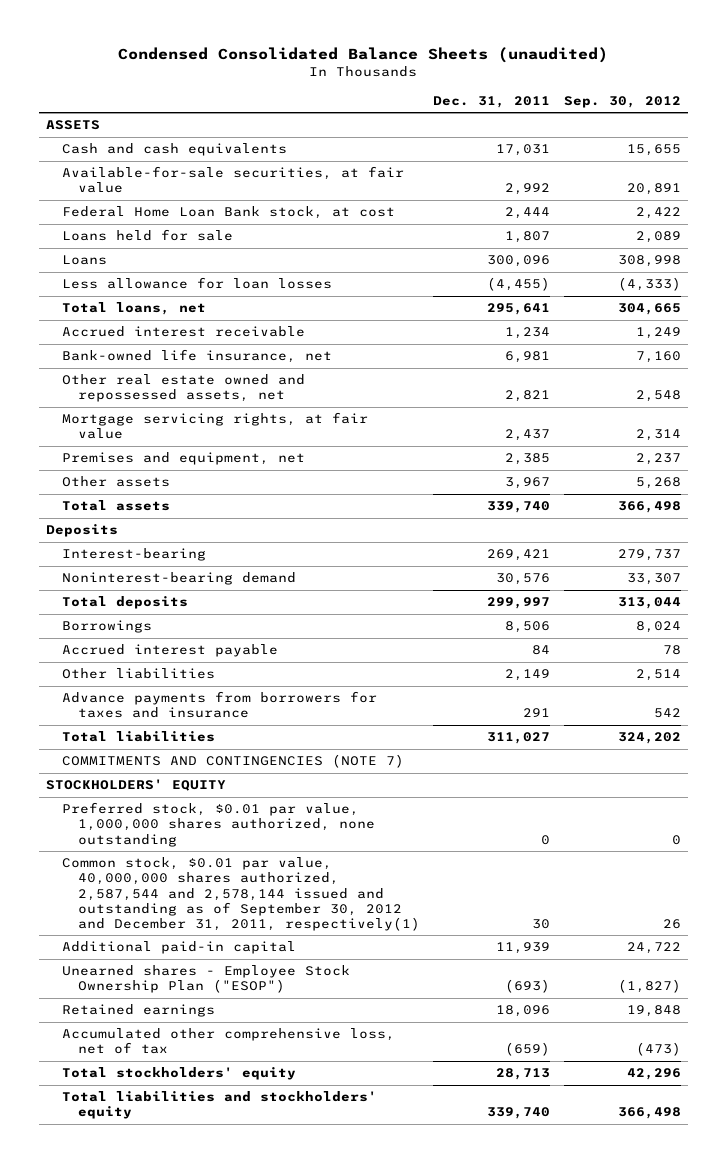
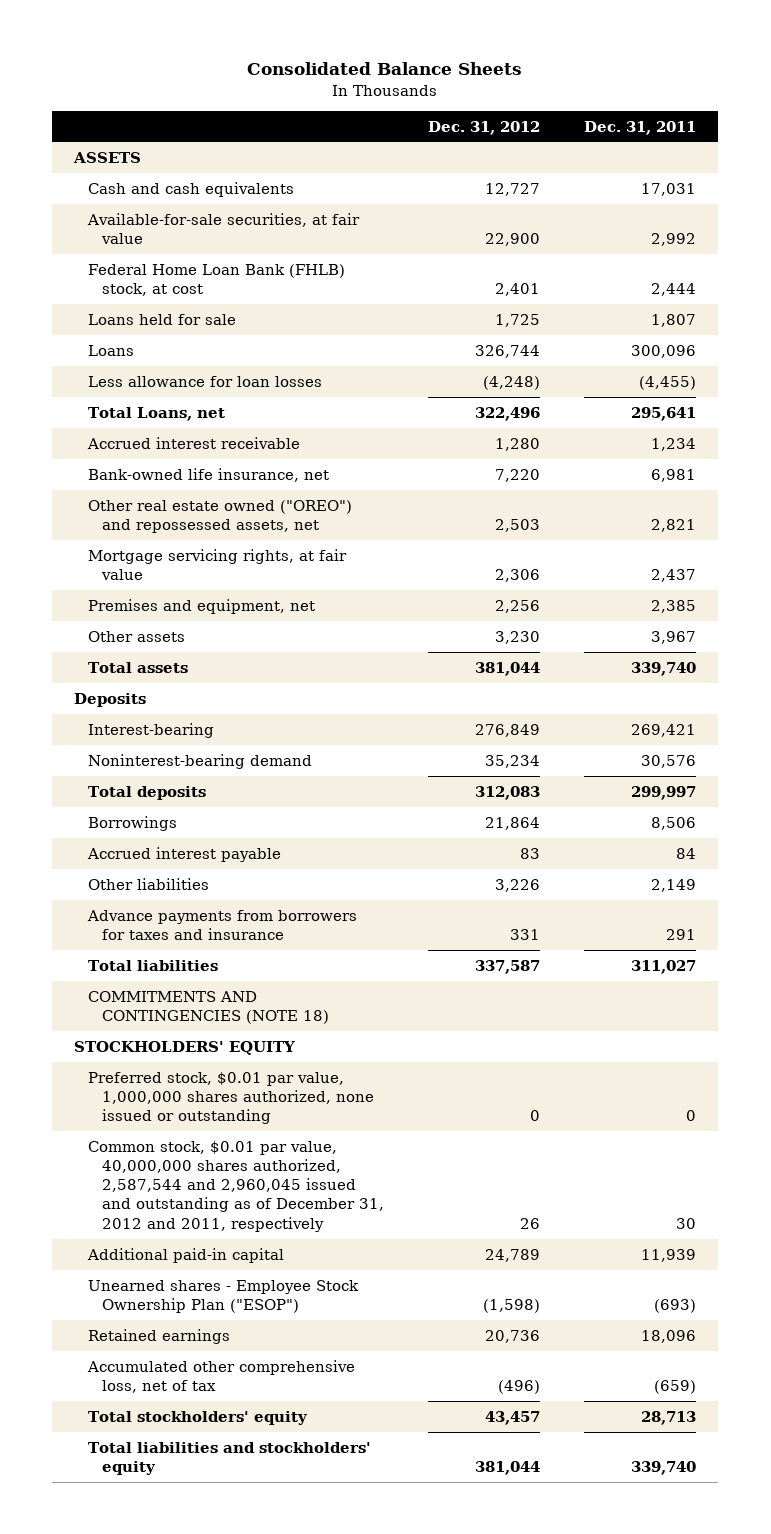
- Condensed Consolidated Balance Sheets (unaudited)
+ Consolidated Balance Sheets
- | Dec. 31, 2011 | Sep. 30, 2012
+ | Dec. 31, 2012 | Dec. 31, 2011
- Federal Home Loan Bank stock, at cost | 2,444 | 2,422
+ Federal Home Loan Bank (FHLB) stock, at cost | 2,401 | 2,444
- Total loans, net | 295,641 | 304,665
+ Total Loans, net | 322,496 | 295,641
- Other real estate owned and repossessed assets, net | 2,821 | 2,548
+ Other real estate owned ("OREO") and repossessed assets, net | 2,503 | 2,821
- COMMITMENTS AND CONTINGENCIES (NOTE 7)
+ COMMITMENTS AND CONTINGENCIES (NOTE 18)
- Preferred stock, $0.01 par value, 1,000,000 shares authorized, none outstanding | 0 | 0
- Common stock, $0.01 par value, 40,000,000 shares authorized, 2,587,544 and 2,578,144 issued and outstanding as of September 30, 2012 and December 31, 2011, respectively(1) | 30 | 26
+ Preferred stock, $0.01 par value, 1,000,000 shares authorized, none issued or outstanding | 0 | 0
+ Common stock, $0.01 par value, 40,000,000 shares authorized, 2,587,544 and 2,960,045 issued and outstanding as of December 31, 2012 and 2011, respectively | 26 | 30

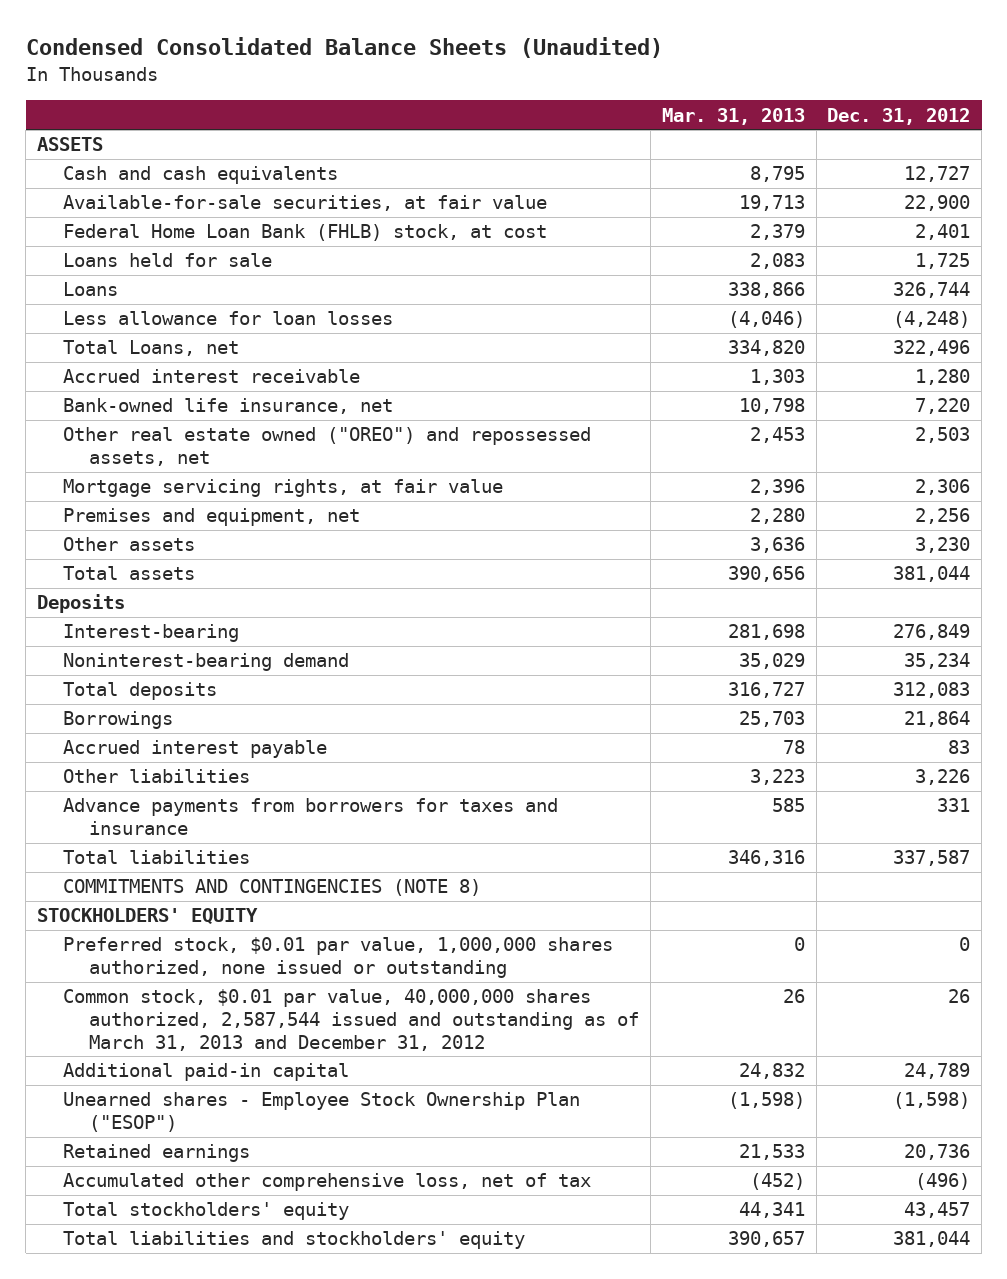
- Consolidated Balance Sheets
+ Condensed Consolidated Balance Sheets (Unaudited)
- | Dec. 31, 2012 | Dec. 31, 2011
+ | Mar. 31, 2013 | Dec. 31, 2012
- COMMITMENTS AND CONTINGENCIES (NOTE 18)
+ COMMITMENTS AND CONTINGENCIES (NOTE 8)
- Common stock, $0.01 par value, 40,000,000 shares authorized, 2,587,544 and 2,960,045 issued and outstanding as of December 31, 2012 and 2011, respectively | 26 | 30
+ Common stock, $0.01 par value, 40,000,000 shares authorized, 2,587,544 issued and outstanding as of March 31, 2013 and December 31, 2012 | 26 | 26

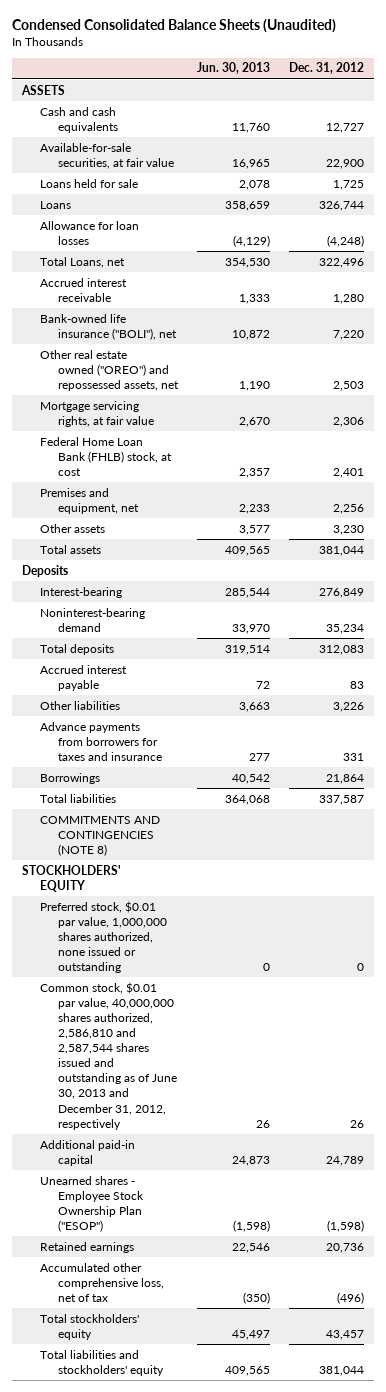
- | Mar. 31, 2013 | Dec. 31, 2012
+ | Jun. 30, 2013 | Dec. 31, 2012
- Less allowance for loan losses | (4,046) | (4,248)
+ Allowance for loan losses | (4,129) | (4,248)
- Bank-owned life insurance, net | 10,798 | 7,220
+ Bank-owned life insurance ("BOLI"), net | 10,872 | 7,220
moved down: Federal Home Loan Bank (FHLB) stock, at cost | 2,357 | 2,401
moved down: Borrowings | 40,542 | 21,864
- Common stock, $0.01 par value, 40,000,000 shares authorized, 2,587,544 issued and outstanding as of March 31, 2013 and December 31, 2012 | 26 | 26
+ Common stock, $0.01 par value, 40,000,000 shares authorized, 2,586,810 and 2,587,544 shares issued and outstanding as of June 30, 2013 and December 31, 2012, respectively | 26 | 26

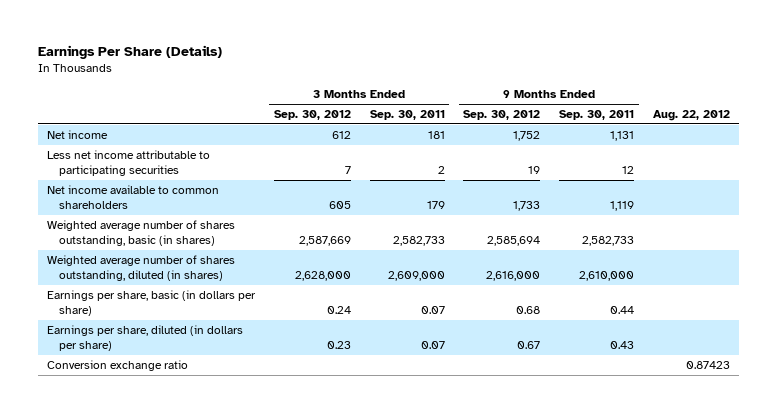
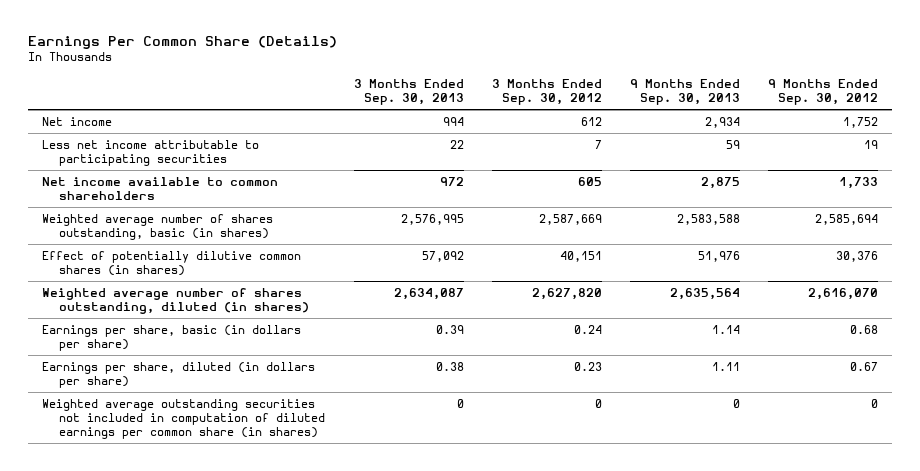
- Earnings Per Share (Details)
+ Earnings Per Common Share (Details)
- | 3 Months Ended Sep. 30, 2012 | 3 Months Ended Sep. 30, 2011 | 9 Months Ended Sep. 30, 2012 | 9 Months Ended Sep. 30, 2011 | Aug. 22, 2012
+ | 3 Months Ended Sep. 30, 2013 | 3 Months Ended Sep. 30, 2012 | 9 Months Ended Sep. 30, 2013 | 9 Months Ended Sep. 30, 2012
- Weighted average number of shares outstanding, diluted (in shares) | 2,628,000 | 2,609,000 | 2,616,000 | 2,610,000 |
+ Effect of potentially dilutive common shares (in shares) | 57,092 | 40,151 | 51,976 | 30,376
+ Weighted average number of shares outstanding, diluted (in shares) | 2,634,087 | 2,627,820 | 2,635,564 | 2,616,070
- Conversion exchange ratio | | | | | 0.87423
+ Weighted average outstanding securities not included in computation of diluted earnings per common share (in shares) | 0 | 0 | 0 | 0

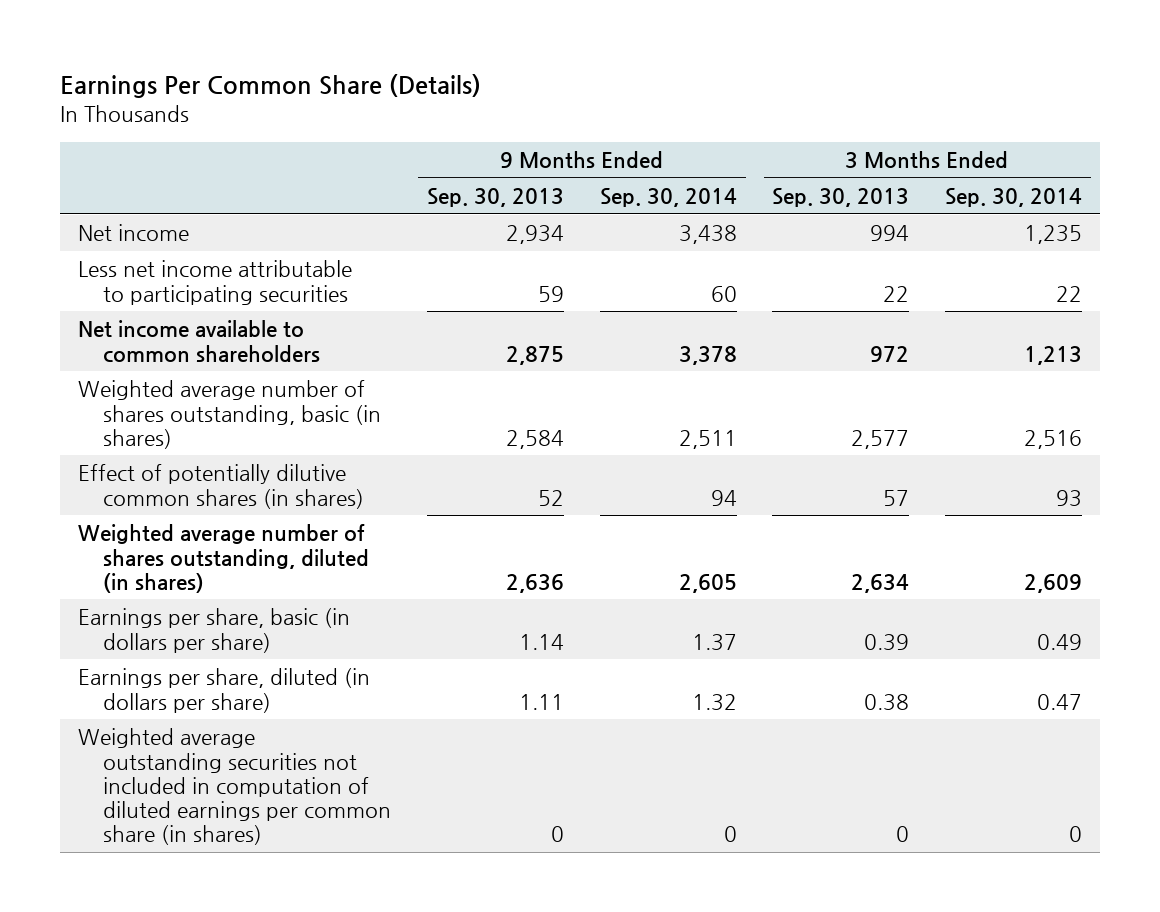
- | 3 Months Ended Sep. 30, 2013 | 3 Months Ended Sep. 30, 2012 | 9 Months Ended Sep. 30, 2013 | 9 Months Ended Sep. 30, 2012
+ | 9 Months Ended Sep. 30, 2013 | 9 Months Ended Sep. 30, 2014 | 3 Months Ended Sep. 30, 2013 | 3 Months Ended Sep. 30, 2014
- Weighted average number of shares outstanding, basic (in shares) | 2,576,995 | 2,587,669 | 2,583,588 | 2,585,694
- Effect of potentially dilutive common shares (in shares) | 57,092 | 40,151 | 51,976 | 30,376
- Weighted average number of shares outstanding, diluted (in shares) | 2,634,087 | 2,627,820 | 2,635,564 | 2,616,070
+ Weighted average number of shares outstanding, basic (in shares) | 2,584 | 2,511 | 2,577 | 2,516
+ Effect of potentially dilutive common shares (in shares) | 52 | 94 | 57 | 93
+ Weighted average number of shares outstanding, diluted (in shares) | 2,636 | 2,605 | 2,634 | 2,609

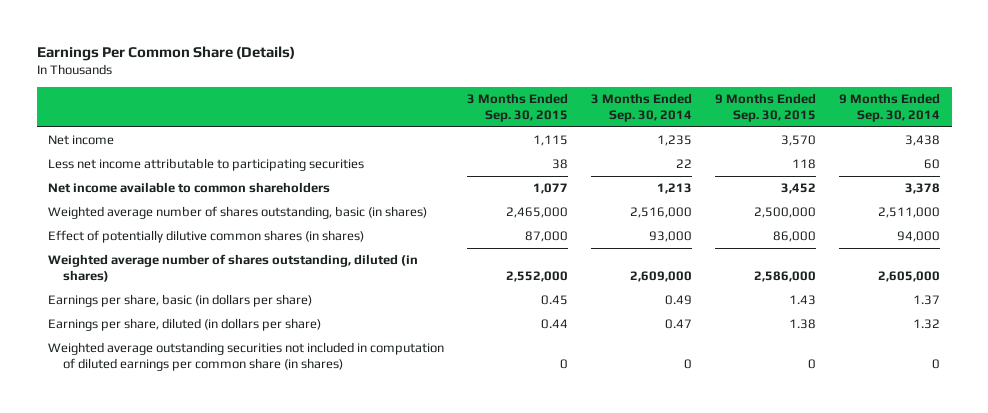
- | 9 Months Ended Sep. 30, 2013 | 9 Months Ended Sep. 30, 2014 | 3 Months Ended Sep. 30, 2013 | 3 Months Ended Sep. 30, 2014
+ | 3 Months Ended Sep. 30, 2015 | 3 Months Ended Sep. 30, 2014 | 9 Months Ended Sep. 30, 2015 | 9 Months Ended Sep. 30, 2014
- Weighted average number of shares outstanding, basic (in shares) | 2,584 | 2,511 | 2,577 | 2,516
- Effect of potentially dilutive common shares (in shares) | 52 | 94 | 57 | 93
- Weighted average number of shares outstanding, diluted (in shares) | 2,636 | 2,605 | 2,634 | 2,609
+ Weighted average number of shares outstanding, basic (in shares) | 2,465,000 | 2,516,000 | 2,500,000 | 2,511,000
+ Effect of potentially dilutive common shares (in shares) | 87,000 | 93,000 | 86,000 | 94,000
+ Weighted average number of shares outstanding, diluted (in shares) | 2,552,000 | 2,609,000 | 2,586,000 | 2,605,000

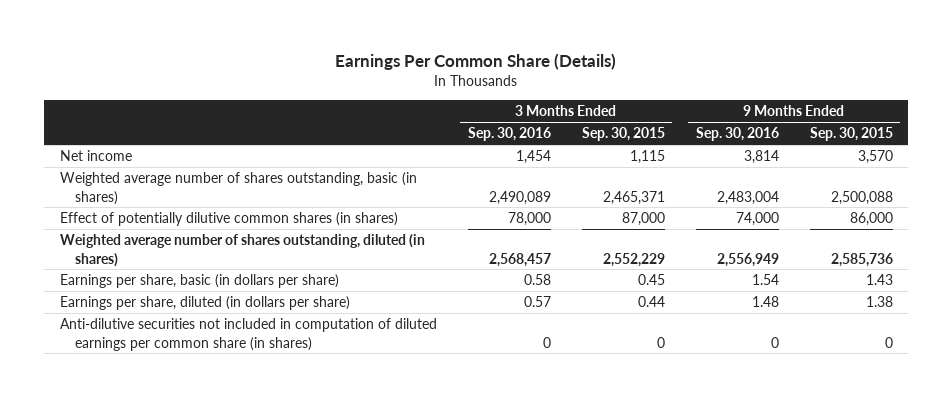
- | 3 Months Ended Sep. 30, 2015 | 3 Months Ended Sep. 30, 2014 | 9 Months Ended Sep. 30, 2015 | 9 Months Ended Sep. 30, 2014
+ | 3 Months Ended Sep. 30, 2016 | 3 Months Ended Sep. 30, 2015 | 9 Months Ended Sep. 30, 2016 | 9 Months Ended Sep. 30, 2015
- Less net income attributable to participating securities | 38 | 22 | 118 | 60
- Net income available to common shareholders | 1,077 | 1,213 | 3,452 | 3,378
- Weighted average number of shares outstanding, basic (in shares) | 2,465,000 | 2,516,000 | 2,500,000 | 2,511,000
+ Weighted average number of shares outstanding, basic (in shares) | 2,490,089 | 2,465,371 | 2,483,004 | 2,500,088
- Weighted average number of shares outstanding, diluted (in shares) | 2,552,000 | 2,609,000 | 2,586,000 | 2,605,000
+ Weighted average number of shares outstanding, diluted (in shares) | 2,568,457 | 2,552,229 | 2,556,949 | 2,585,736
- Weighted average outstanding securities not included in computation of diluted earnings per common share (in shares) | 0 | 0 | 0 | 0
+ Anti-dilutive securities not included in computation of diluted earnings per common share (in shares) | 0 | 0 | 0 | 0

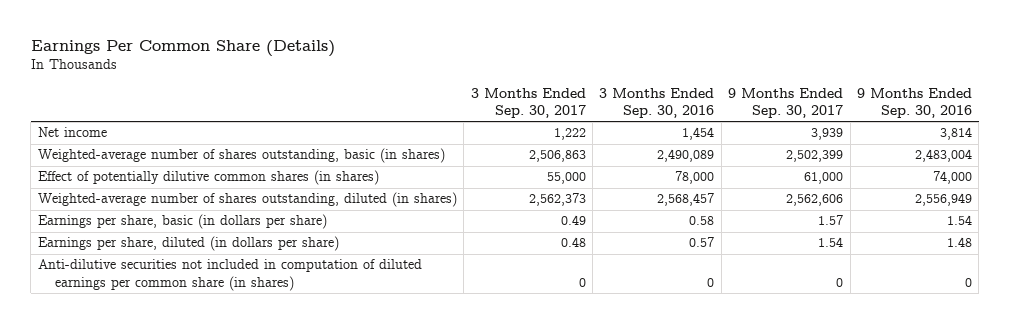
- | 3 Months Ended Sep. 30, 2016 | 3 Months Ended Sep. 30, 2015 | 9 Months Ended Sep. 30, 2016 | 9 Months Ended Sep. 30, 2015
+ | 3 Months Ended Sep. 30, 2017 | 3 Months Ended Sep. 30, 2016 | 9 Months Ended Sep. 30, 2017 | 9 Months Ended Sep. 30, 2016
- Weighted average number of shares outstanding, basic (in shares) | 2,490,089 | 2,465,371 | 2,483,004 | 2,500,088
+ Weighted-average number of shares outstanding, basic (in shares) | 2,506,863 | 2,490,089 | 2,502,399 | 2,483,004
- Weighted average number of shares outstanding, diluted (in shares) | 2,568,457 | 2,552,229 | 2,556,949 | 2,585,736
+ Weighted-average number of shares outstanding, diluted (in shares) | 2,562,373 | 2,568,457 | 2,562,606 | 2,556,949

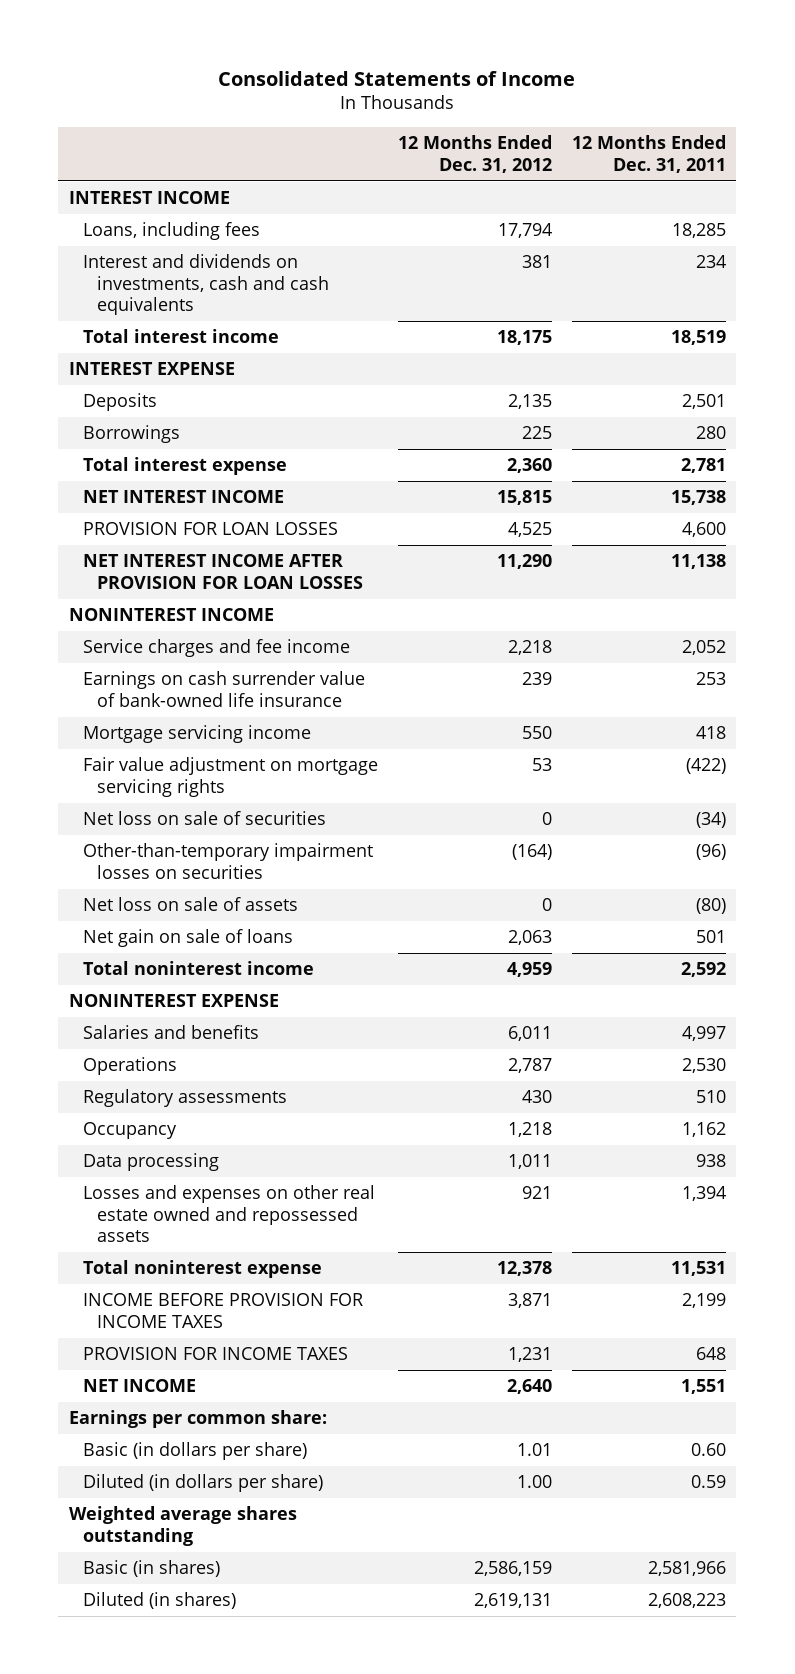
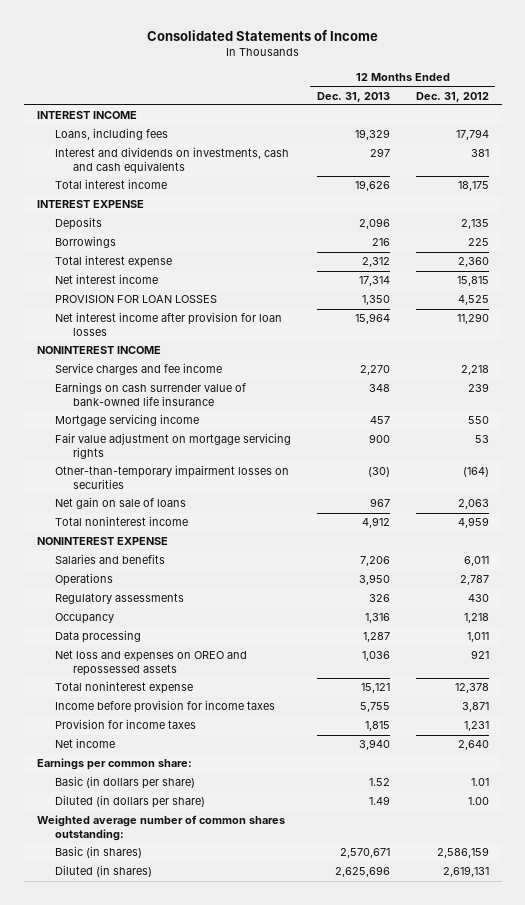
- | 12 Months Ended Dec. 31, 2012 | 12 Months Ended Dec. 31, 2011
+ | 12 Months Ended Dec. 31, 2013 | 12 Months Ended Dec. 31, 2012
- NET INTEREST INCOME | 15,815 | 15,738
+ Net interest income | 17,314 | 15,815
- NET INTEREST INCOME AFTER PROVISION FOR LOAN LOSSES | 11,290 | 11,138
+ Net interest income after provision for loan losses | 15,964 | 11,290
- Net loss on sale of securities | 0 | (34)
- Net loss on sale of assets | 0 | (80)
- Losses and expenses on other real estate owned and repossessed assets | 921 | 1,394
+ Net loss and expenses on OREO and repossessed assets | 1,036 | 921
- INCOME BEFORE PROVISION FOR INCOME TAXES | 3,871 | 2,199
- PROVISION FOR INCOME TAXES | 1,231 | 648
- NET INCOME | 2,640 | 1,551
+ Income before provision for income taxes | 5,755 | 3,871
+ Provision for income taxes | 1,815 | 1,231
+ Net income | 3,940 | 2,640
- Weighted average shares outstanding
+ Weighted average number of common shares outstanding:

